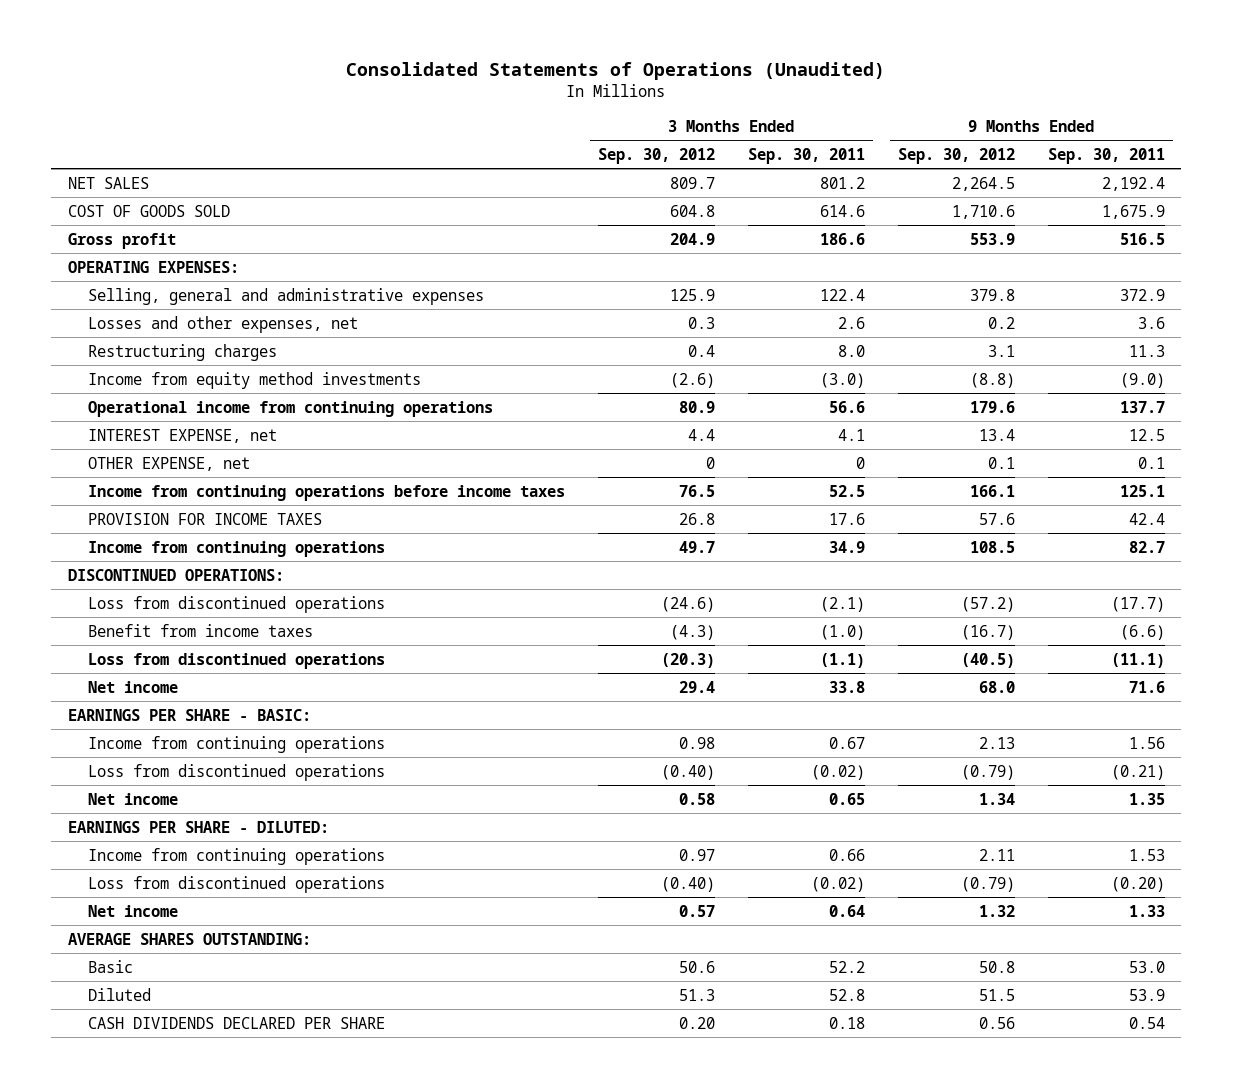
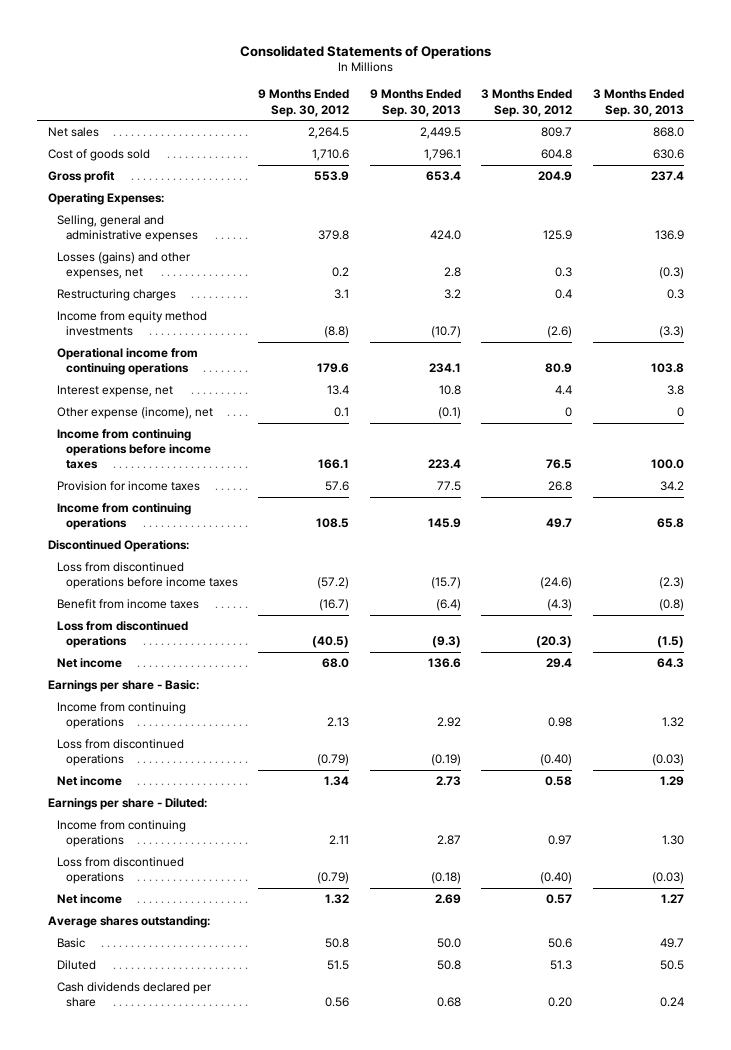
- Consolidated Statements of Operations (Unaudited)
+ Consolidated Statements of Operations
- | 3 Months Ended Sep. 30, 2012 | 3 Months Ended Sep. 30, 2011 | 9 Months Ended Sep. 30, 2012 | 9 Months Ended Sep. 30, 2011
+ | 9 Months Ended Sep. 30, 2012 | 9 Months Ended Sep. 30, 2013 | 3 Months Ended Sep. 30, 2012 | 3 Months Ended Sep. 30, 2013
- NET SALES | 809.7 | 801.2 | 2,264.5 | 2,192.4
- COST OF GOODS SOLD | 604.8 | 614.6 | 1,710.6 | 1,675.9
+ Net sales | 2,264.5 | 2,449.5 | 809.7 | 868.0
+ Cost of goods sold | 1,710.6 | 1,796.1 | 604.8 | 630.6
- OPERATING EXPENSES:
+ Operating Expenses:
- Losses and other expenses, net | 0.3 | 2.6 | 0.2 | 3.6
+ Losses (gains) and other expenses, net | 0.2 | 2.8 | 0.3 | (0.3)
- INTEREST EXPENSE, net | 4.4 | 4.1 | 13.4 | 12.5
- OTHER EXPENSE, net | 0 | 0 | 0.1 | 0.1
+ Interest expense, net | 13.4 | 10.8 | 4.4 | 3.8
+ Other expense (income), net | 0.1 | (0.1) | 0 | 0
- PROVISION FOR INCOME TAXES | 26.8 | 17.6 | 57.6 | 42.4
+ Provision for income taxes | 57.6 | 77.5 | 26.8 | 34.2
- DISCONTINUED OPERATIONS:
- Loss from discontinued operations | (24.6) | (2.1) | (57.2) | (17.7)
+ Discontinued Operations:
+ Loss from discontinued operations before income taxes | (57.2) | (15.7) | (24.6) | (2.3)
- EARNINGS PER SHARE - BASIC:
+ Earnings per share - Basic:
- EARNINGS PER SHARE - DILUTED:
+ Earnings per share - Diluted:
- AVERAGE SHARES OUTSTANDING:
+ Average shares outstanding:
- CASH DIVIDENDS DECLARED PER SHARE | 0.20 | 0.18 | 0.56 | 0.54
+ Cash dividends declared per share | 0.56 | 0.68 | 0.20 | 0.24

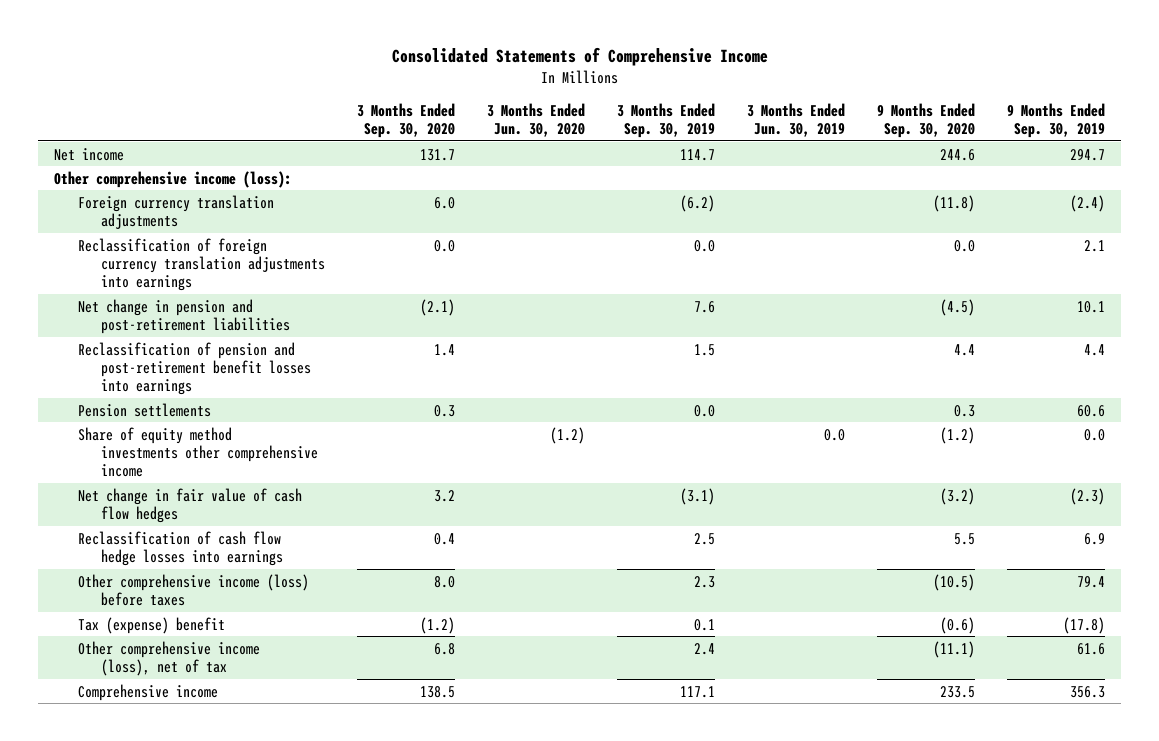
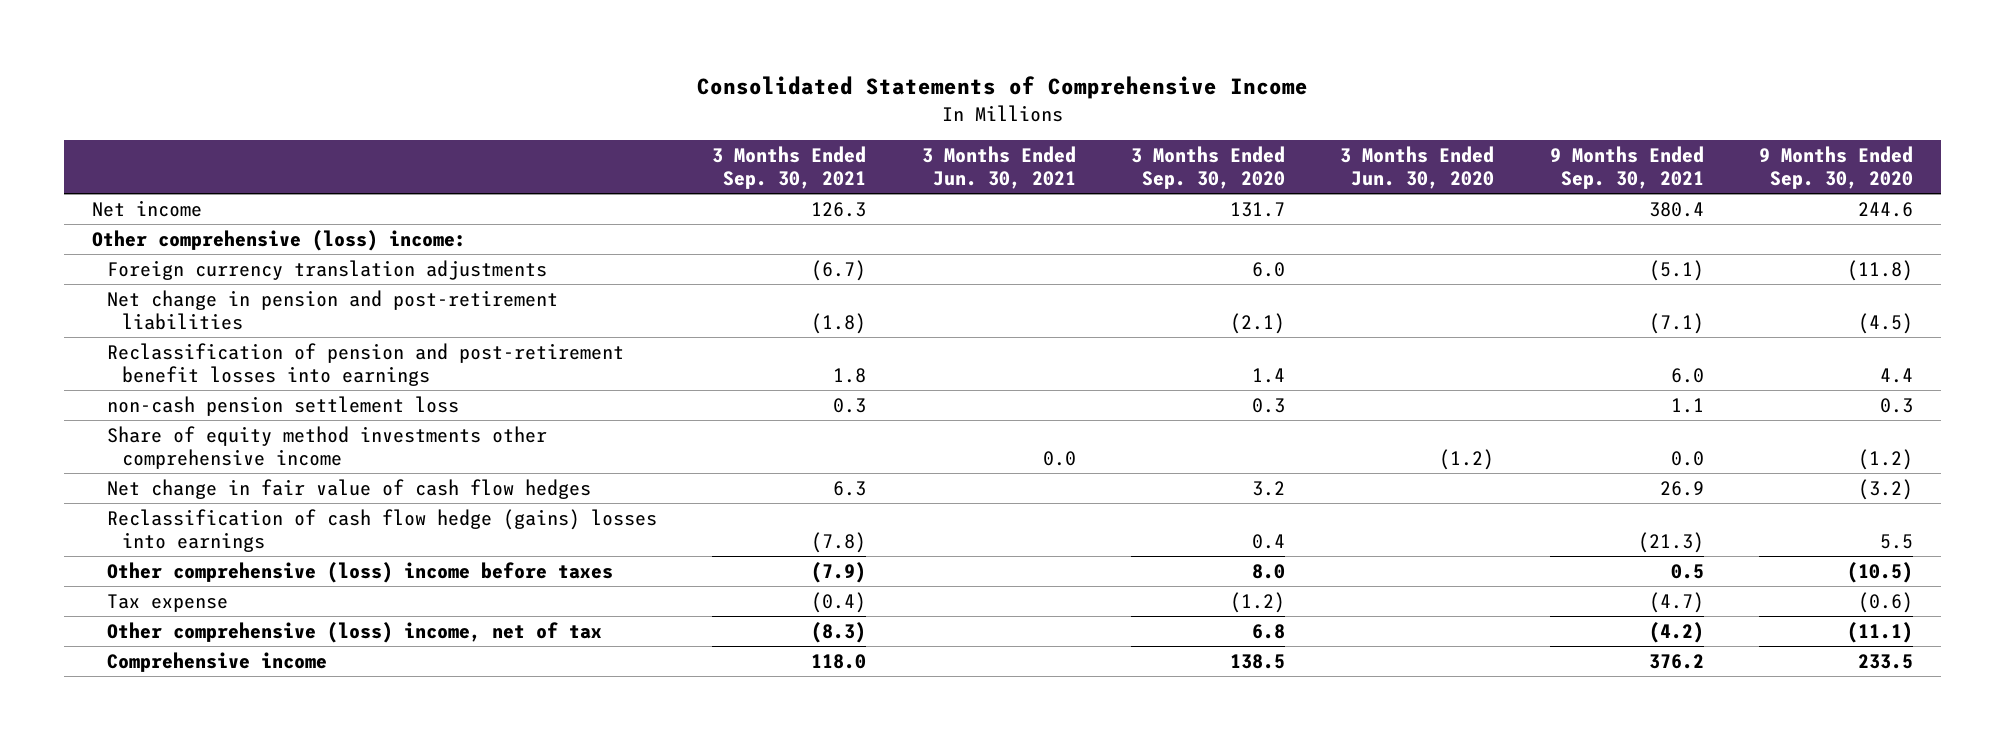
- | 3 Months Ended Sep. 30, 2020 | 3 Months Ended Jun. 30, 2020 | 3 Months Ended Sep. 30, 2019 | 3 Months Ended Jun. 30, 2019 | 9 Months Ended Sep. 30, 2020 | 9 Months Ended Sep. 30, 2019
+ | 3 Months Ended Sep. 30, 2021 | 3 Months Ended Jun. 30, 2021 | 3 Months Ended Sep. 30, 2020 | 3 Months Ended Jun. 30, 2020 | 9 Months Ended Sep. 30, 2021 | 9 Months Ended Sep. 30, 2020
- Other comprehensive income (loss):
+ Other comprehensive (loss) income:
- Reclassification of foreign currency translation adjustments into earnings | 0.0 | | 0.0 | | 0.0 | 2.1
- Pension settlements | 0.3 | | 0.0 | | 0.3 | 60.6
+ non-cash pension settlement loss | 0.3 | | 0.3 | | 1.1 | 0.3
- Reclassification of cash flow hedge losses into earnings | 0.4 | | 2.5 | | 5.5 | 6.9
- Other comprehensive income (loss) before taxes | 8.0 | | 2.3 | | (10.5) | 79.4
- Tax (expense) benefit | (1.2) | | 0.1 | | (0.6) | (17.8)
- Other comprehensive income (loss), net of tax | 6.8 | | 2.4 | | (11.1) | 61.6
+ Reclassification of cash flow hedge (gains) losses into earnings | (7.8) | | 0.4 | | (21.3) | 5.5
+ Other comprehensive (loss) income before taxes | (7.9) | | 8.0 | | 0.5 | (10.5)
+ Tax expense | (0.4) | | (1.2) | | (4.7) | (0.6)
+ Other comprehensive (loss) income, net of tax | (8.3) | | 6.8 | | (4.2) | (11.1)

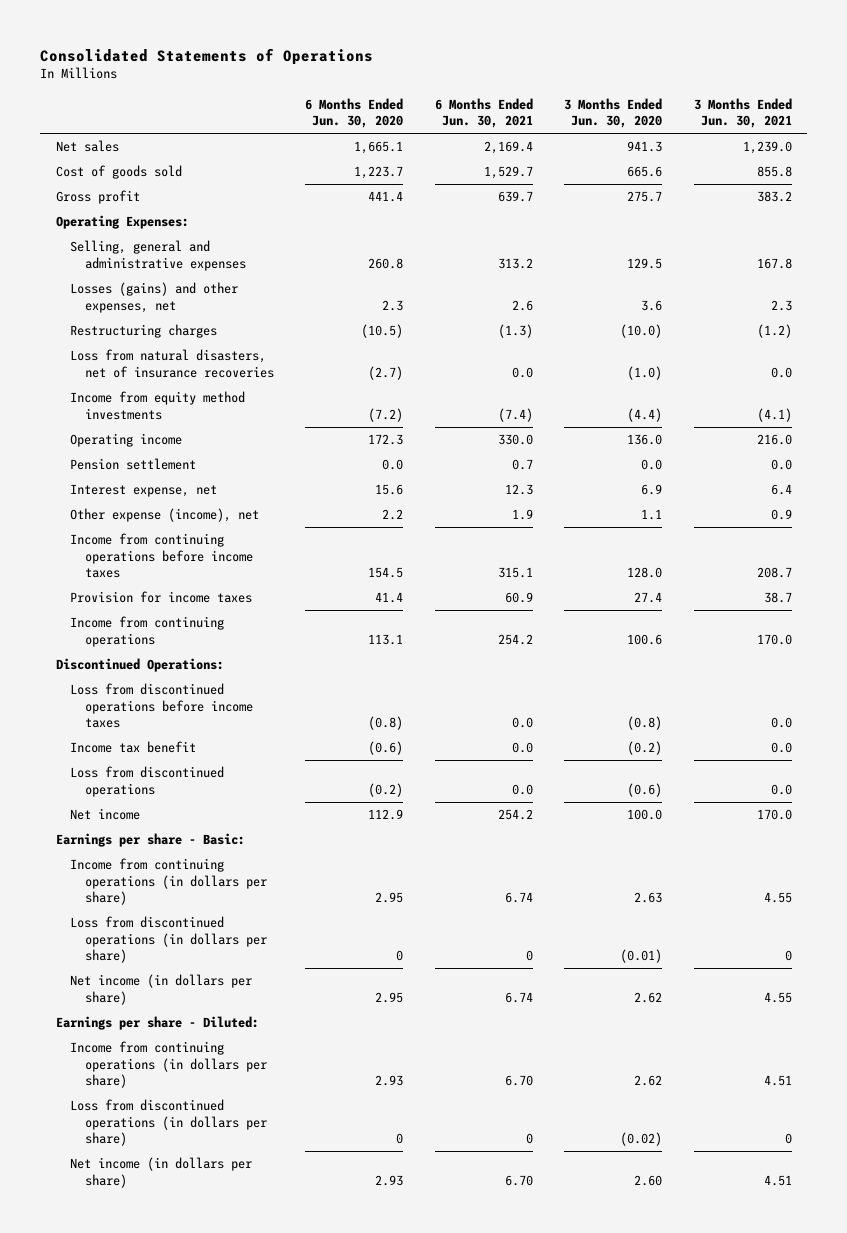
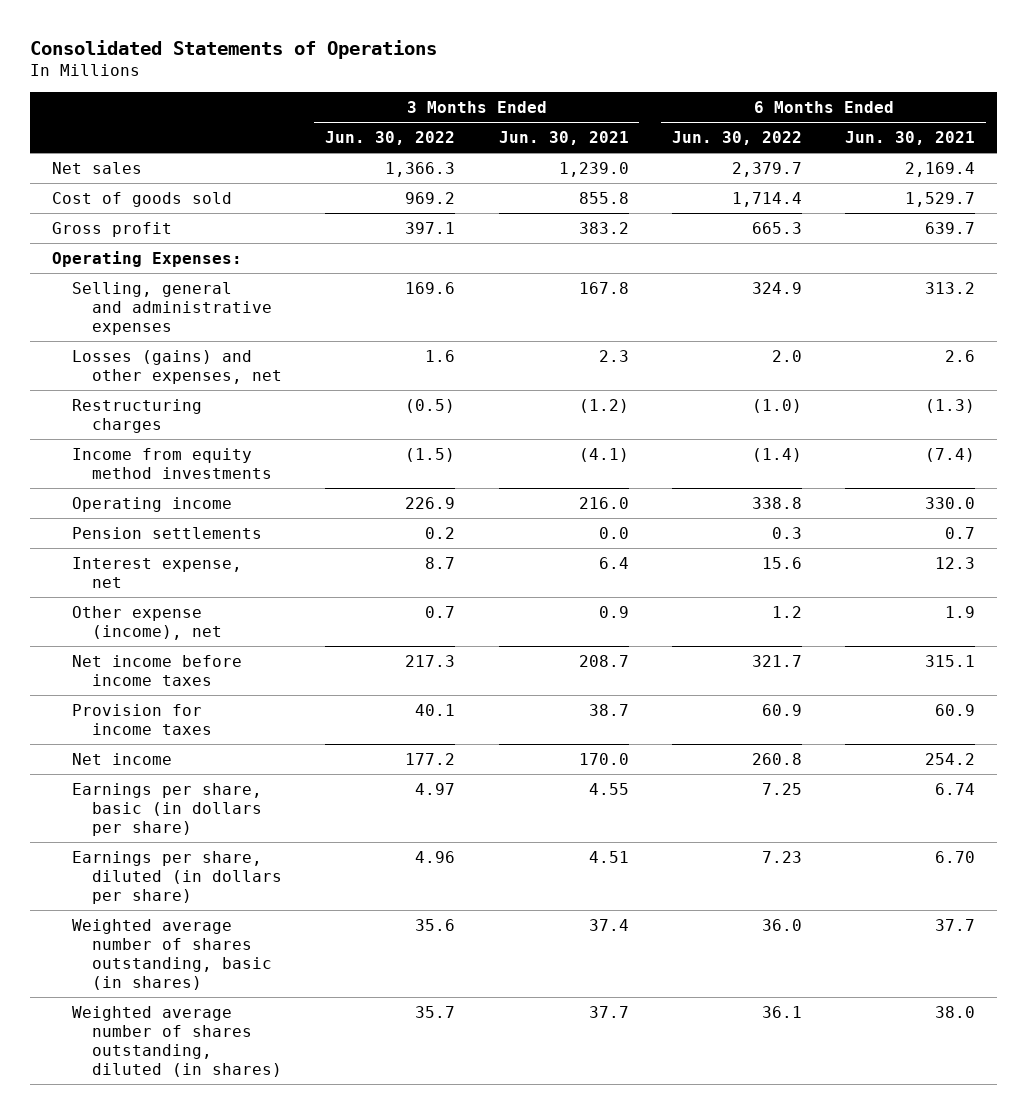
- | 6 Months Ended Jun. 30, 2020 | 6 Months Ended Jun. 30, 2021 | 3 Months Ended Jun. 30, 2020 | 3 Months Ended Jun. 30, 2021
+ | 3 Months Ended Jun. 30, 2022 | 3 Months Ended Jun. 30, 2021 | 6 Months Ended Jun. 30, 2022 | 6 Months Ended Jun. 30, 2021
- Loss from natural disasters, net of insurance recoveries | (2.7) | 0.0 | (1.0) | 0.0
- Pension settlement | 0.0 | 0.7 | 0.0 | 0.0
+ Pension settlements | 0.2 | 0.0 | 0.3 | 0.7
- Income from continuing operations before income taxes | 154.5 | 315.1 | 128.0 | 208.7
+ Net income before income taxes | 217.3 | 208.7 | 321.7 | 315.1
- Income from continuing operations | 113.1 | 254.2 | 100.6 | 170.0
- Discontinued Operations:
- Loss from discontinued operations before income taxes | (0.8) | 0.0 | (0.8) | 0.0
- Income tax benefit | (0.6) | 0.0 | (0.2) | 0.0
- Loss from discontinued operations | (0.2) | 0.0 | (0.6) | 0.0
- Earnings per share - Basic:
- Income from continuing operations (in dollars per share) | 2.95 | 6.74 | 2.63 | 4.55
- Loss from discontinued operations (in dollars per share) | 0 | 0 | (0.01) | 0
- Net income (in dollars per share) | 2.95 | 6.74 | 2.62 | 4.55
- Earnings per share - Diluted:
- Income from continuing operations (in dollars per share) | 2.93 | 6.70 | 2.62 | 4.51
- Loss from discontinued operations (in dollars per share) | 0 | 0 | (0.02) | 0
- Net income (in dollars per share) | 2.93 | 6.70 | 2.60 | 4.51
+ Earnings per share, basic (in dollars per share) | 4.97 | 4.55 | 7.25 | 6.74
+ Earnings per share, diluted (in dollars per share) | 4.96 | 4.51 | 7.23 | 6.70
+ Weighted average number of shares outstanding, basic (in shares) | 35.6 | 37.4 | 36.0 | 37.7
+ Weighted average number of shares outstanding, diluted (in shares) | 35.7 | 37.7 | 36.1 | 38.0

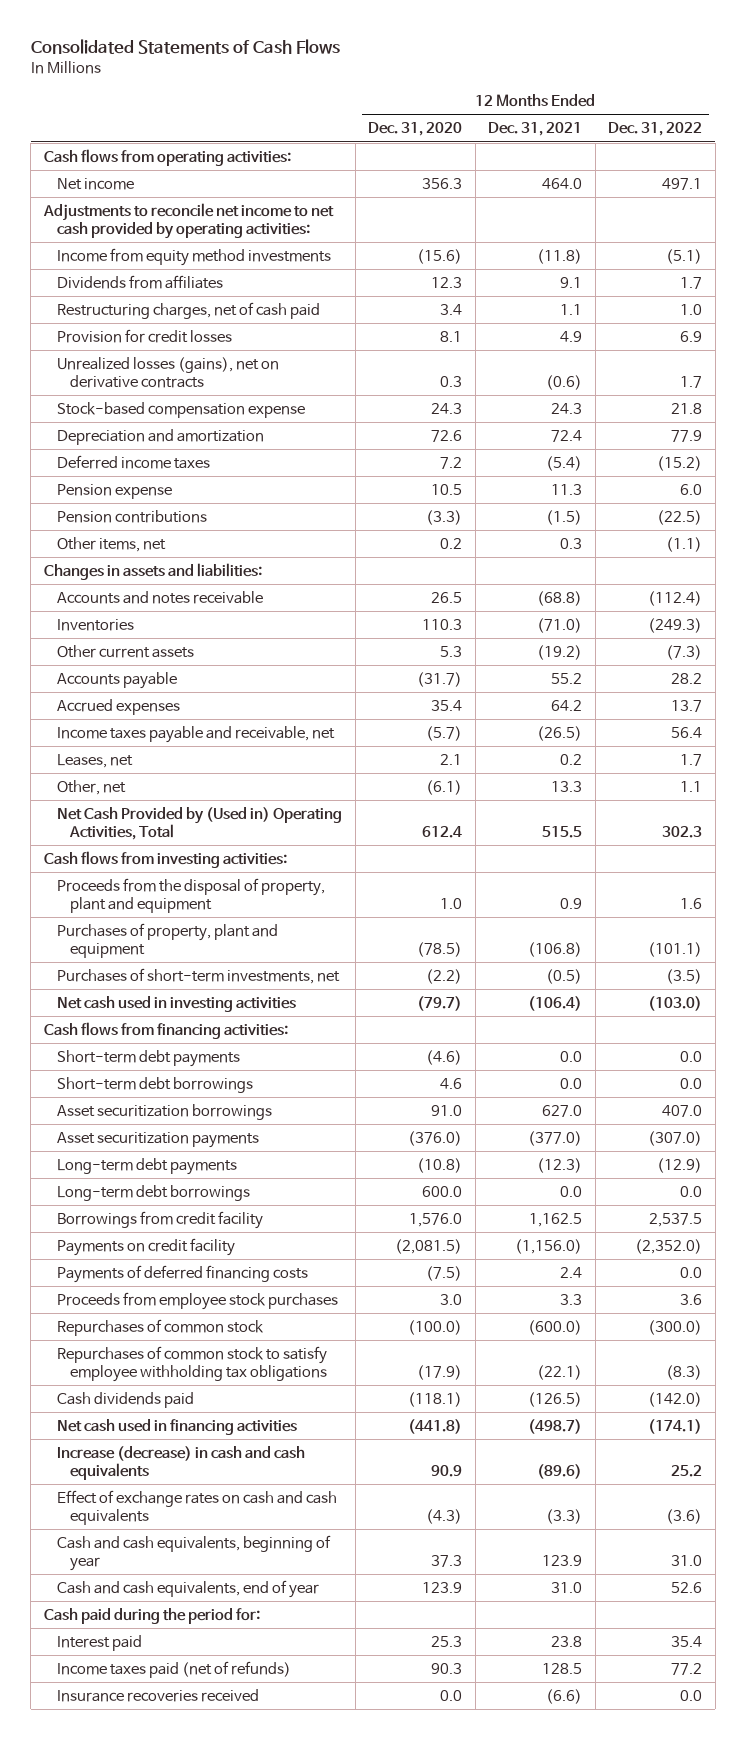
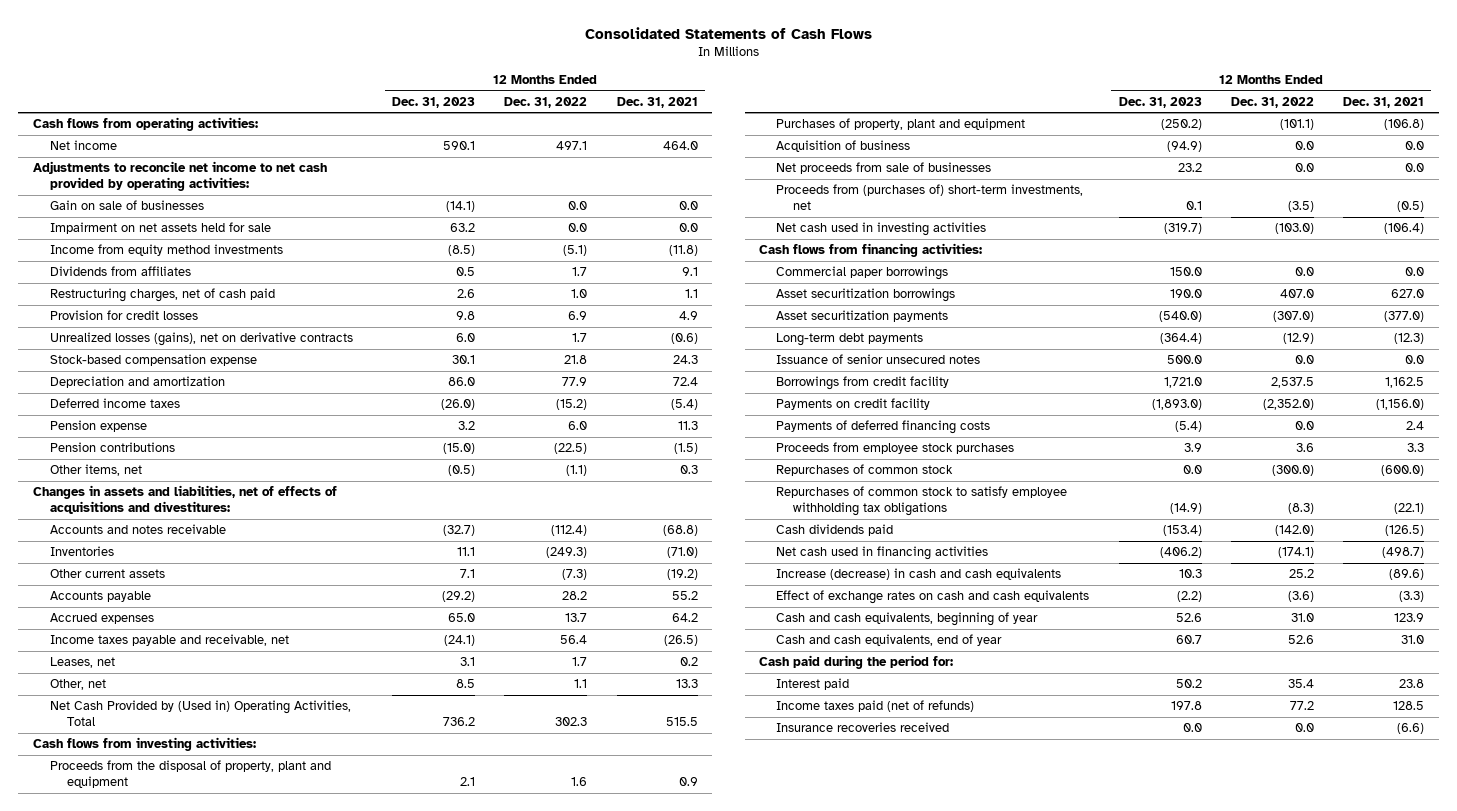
- | 12 Months Ended Dec. 31, 2020 | 12 Months Ended Dec. 31, 2021 | 12 Months Ended Dec. 31, 2022
+ | 12 Months Ended Dec. 31, 2023 | 12 Months Ended Dec. 31, 2022 | 12 Months Ended Dec. 31, 2021
+ Gain on sale of businesses | (14.1) | 0.0 | 0.0
+ Impairment on net assets held for sale | 63.2 | 0.0 | 0.0
- Changes in assets and liabilities:
+ Changes in assets and liabilities, net of effects of acquisitions and divestitures:
- Purchases of short-term investments, net | (2.2) | (0.5) | (3.5)
+ Acquisition of business | (94.9) | 0.0 | 0.0
+ Net proceeds from sale of businesses | 23.2 | 0.0 | 0.0
+ Proceeds from (purchases of) short-term investments, net | 0.1 | (3.5) | (0.5)
- Short-term debt payments | (4.6) | 0.0 | 0.0
- Short-term debt borrowings | 4.6 | 0.0 | 0.0
+ Commercial paper borrowings | 150.0 | 0.0 | 0.0
- Long-term debt borrowings | 600.0 | 0.0 | 0.0
+ Issuance of senior unsecured notes | 500.0 | 0.0 | 0.0

